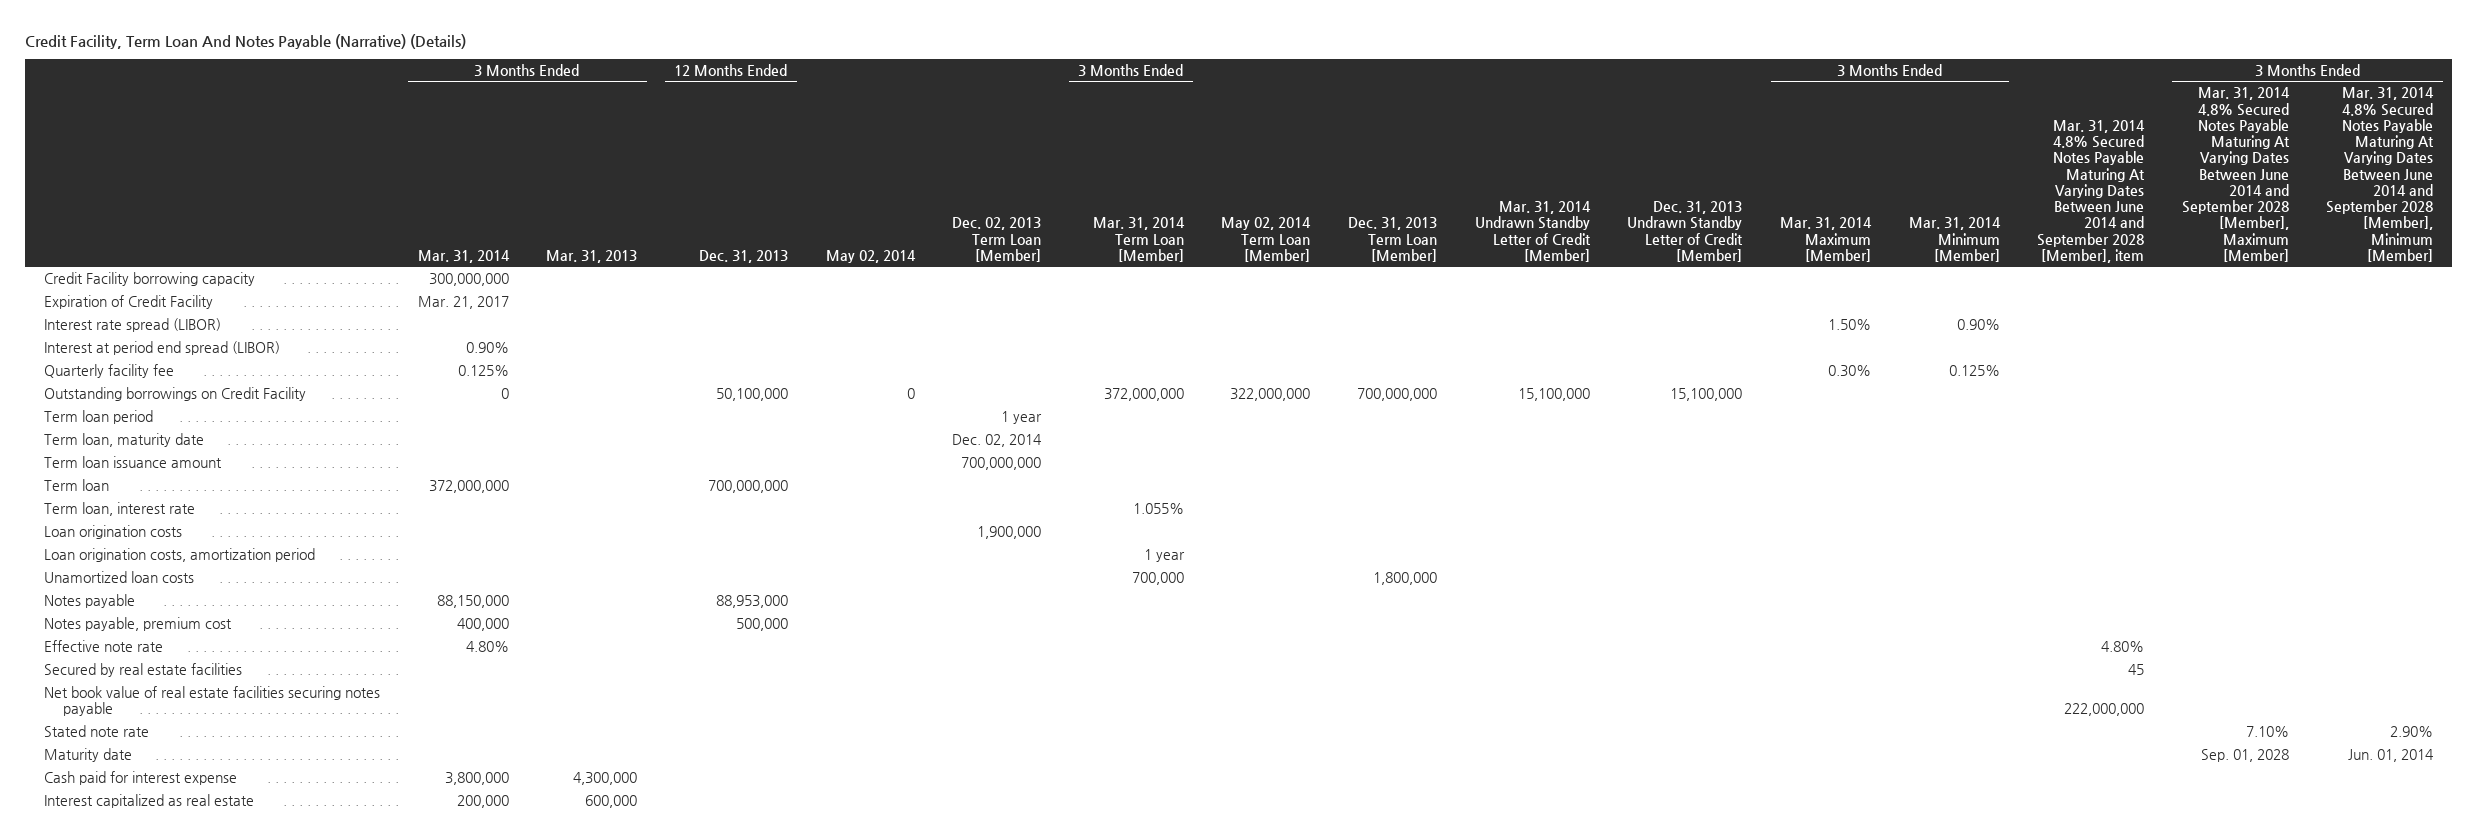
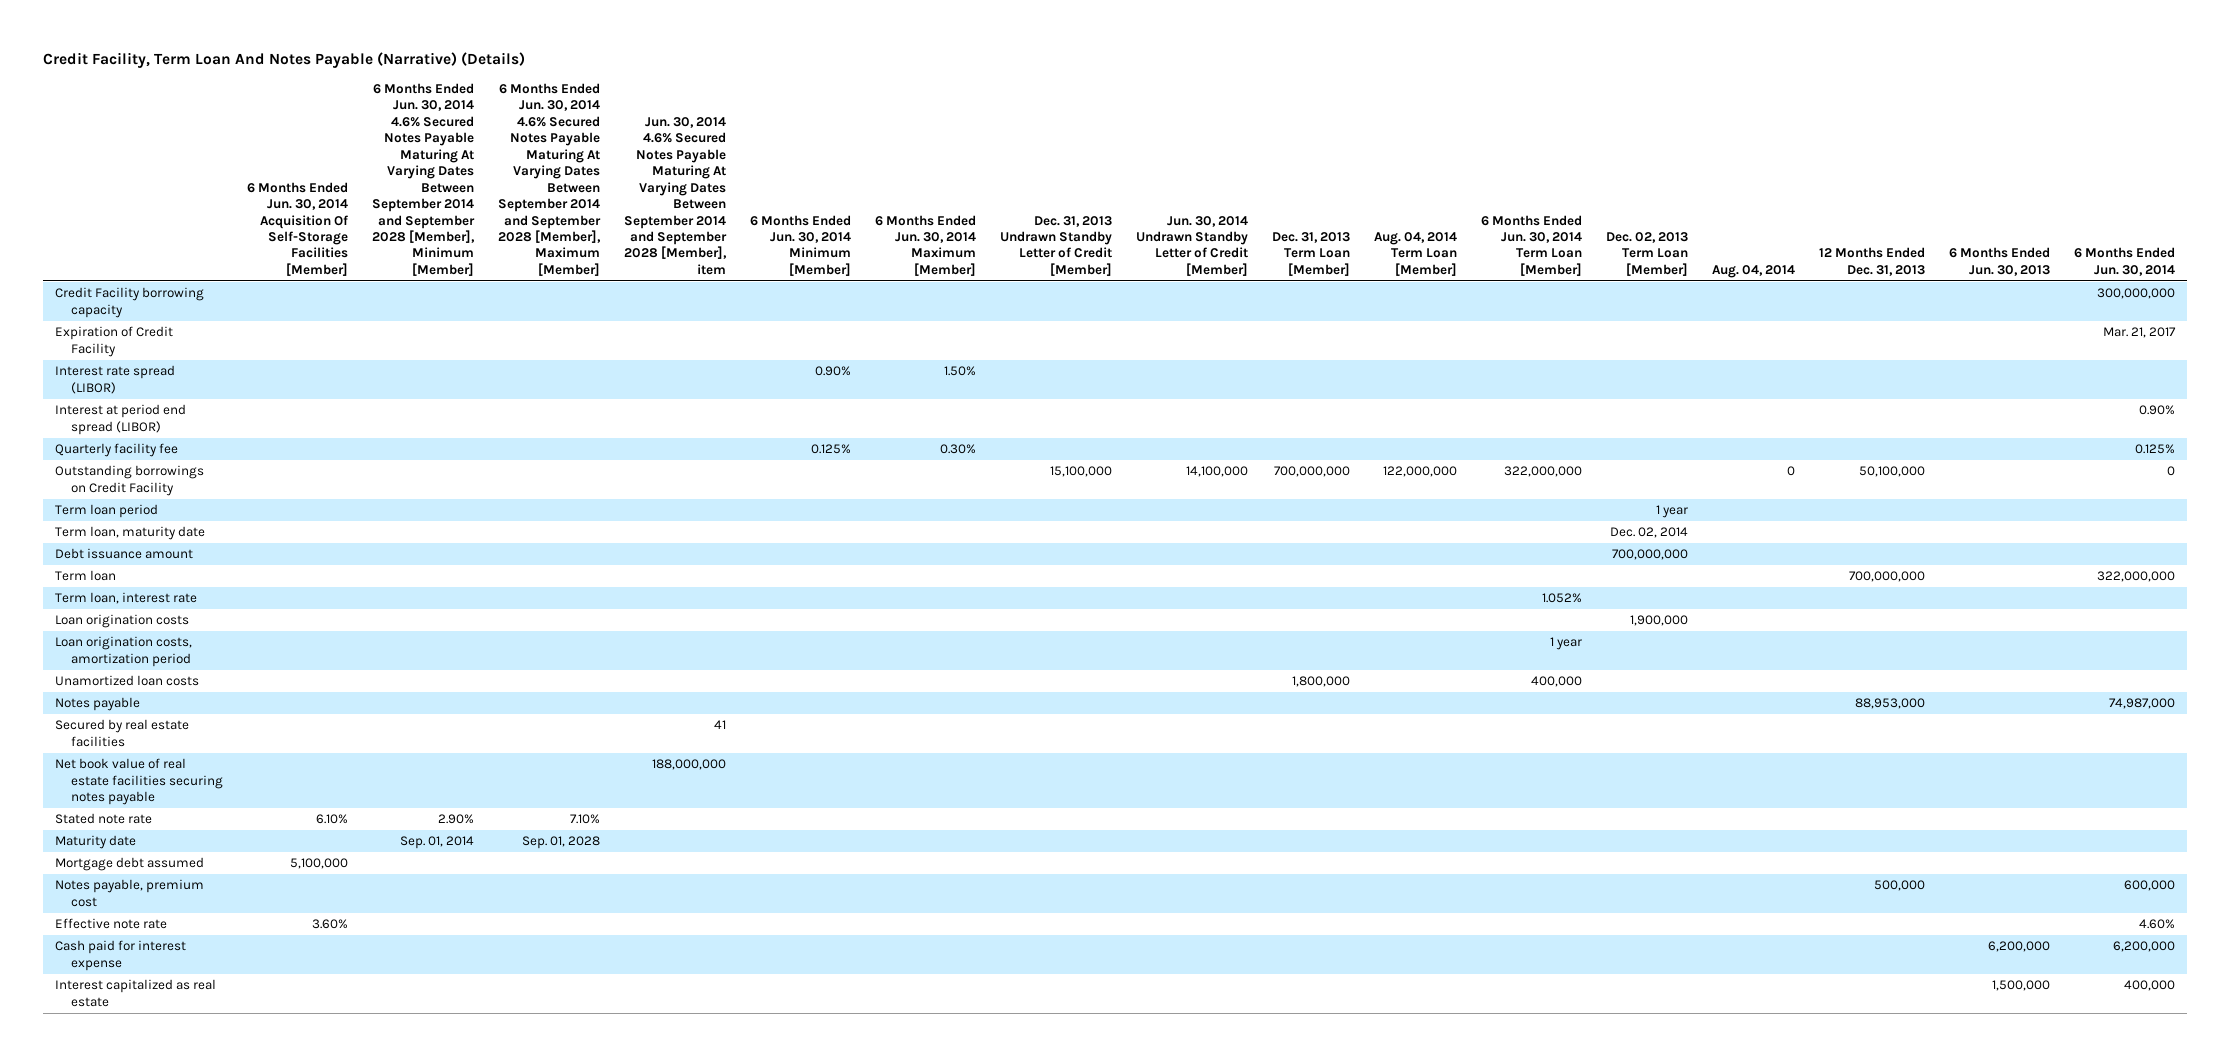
- | 3 Months Ended Mar. 31, 2014 | 3 Months Ended Mar. 31, 2013 | 12 Months Ended Dec. 31, 2013 | May 02, 2014 | Dec. 02, 2013 Term Loan [Member] | 3 Months Ended Mar. 31, 2014 Term Loan [Member] | May 02, 2014 Term Loan [Member] | Dec. 31, 2013 Term Loan [Member] | Mar. 31, 2014 Undrawn Standby Letter of Credit [Member] | Dec. 31, 2013 Undrawn Standby Letter of Credit [Member] | 3 Months Ended Mar. 31, 2014 Maximum [Member] | 3 Months Ended Mar. 31, 2014 Minimum [Member] | Mar. 31, 2014 4.8% Secured Notes Payable Maturing At Varying Dates Between June 2014 and September 2028 [Member], item | 3 Months Ended Mar. 31, 2014 4.8% Secured Notes Payable Maturing At Varying Dates Between June 2014 and September 2028 [Member], Maximum [Member] | 3 Months Ended Mar. 31, 2014 4.8% Secured Notes Payable Maturing At Varying Dates Between June 2014 and September 2028 [Member], Minimum [Member]
+ | 6 Months Ended Jun. 30, 2014 Acquisition Of Self-Storage Facilities [Member] | 6 Months Ended Jun. 30, 2014 4.6% Secured Notes Payable Maturing At Varying Dates Between September 2014 and September 2028 [Member], Minimum [Member] | 6 Months Ended Jun. 30, 2014 4.6% Secured Notes Payable Maturing At Varying Dates Between September 2014 and September 2028 [Member], Maximum [Member] | Jun. 30, 2014 4.6% Secured Notes Payable Maturing At Varying Dates Between September 2014 and September 2028 [Member], item | 6 Months Ended Jun. 30, 2014 Minimum [Member] | 6 Months Ended Jun. 30, 2014 Maximum [Member] | Dec. 31, 2013 Undrawn Standby Letter of Credit [Member] | Jun. 30, 2014 Undrawn Standby Letter of Credit [Member] | Dec. 31, 2013 Term Loan [Member] | Aug. 04, 2014 Term Loan [Member] | 6 Months Ended Jun. 30, 2014 Term Loan [Member] | Dec. 02, 2013 Term Loan [Member] | Aug. 04, 2014 | 12 Months Ended Dec. 31, 2013 | 6 Months Ended Jun. 30, 2013 | 6 Months Ended Jun. 30, 2014
- Term loan issuance amount | | | | | 700,000,000 | | | | | | | | | |
+ Debt issuance amount | | | | | | | | | | | | 700,000,000 | | | |
+ Mortgage debt assumed | 5,100,000 | | | | | | | | | | | | | | |
moved down: Notes payable, premium cost | | | | | | | | | | | | | | 500,000 | | 600,000
moved down: Effective note rate | 3.60% | | | | | | | | | | | | | | | 4.60%

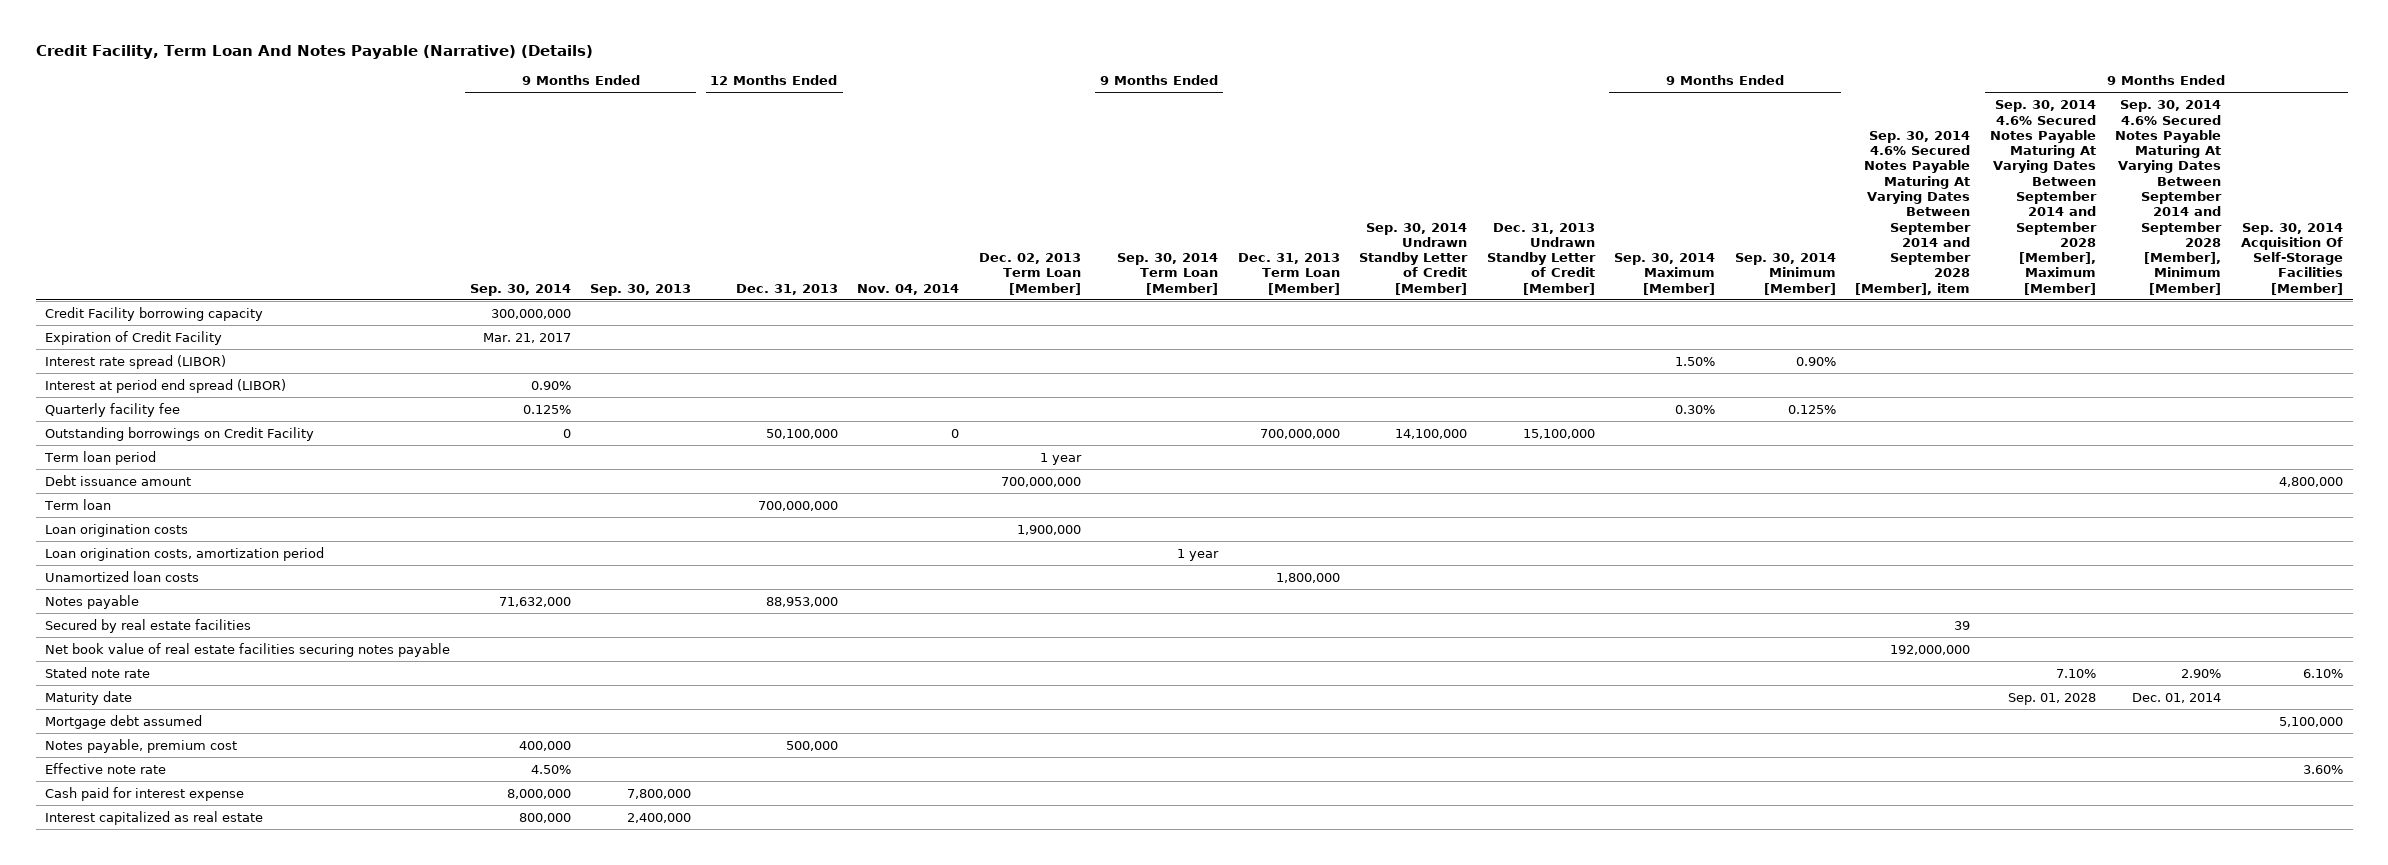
- | 6 Months Ended Jun. 30, 2014 Acquisition Of Self-Storage Facilities [Member] | 6 Months Ended Jun. 30, 2014 4.6% Secured Notes Payable Maturing At Varying Dates Between September 2014 and September 2028 [Member], Minimum [Member] | 6 Months Ended Jun. 30, 2014 4.6% Secured Notes Payable Maturing At Varying Dates Between September 2014 and September 2028 [Member], Maximum [Member] | Jun. 30, 2014 4.6% Secured Notes Payable Maturing At Varying Dates Between September 2014 and September 2028 [Member], item | 6 Months Ended Jun. 30, 2014 Minimum [Member] | 6 Months Ended Jun. 30, 2014 Maximum [Member] | Dec. 31, 2013 Undrawn Standby Letter of Credit [Member] | Jun. 30, 2014 Undrawn Standby Letter of Credit [Member] | Dec. 31, 2013 Term Loan [Member] | Aug. 04, 2014 Term Loan [Member] | 6 Months Ended Jun. 30, 2014 Term Loan [Member] | Dec. 02, 2013 Term Loan [Member] | Aug. 04, 2014 | 12 Months Ended Dec. 31, 2013 | 6 Months Ended Jun. 30, 2013 | 6 Months Ended Jun. 30, 2014
+ | 9 Months Ended Sep. 30, 2014 | 9 Months Ended Sep. 30, 2013 | 12 Months Ended Dec. 31, 2013 | Nov. 04, 2014 | Dec. 02, 2013 Term Loan [Member] | 9 Months Ended Sep. 30, 2014 Term Loan [Member] | Dec. 31, 2013 Term Loan [Member] | Sep. 30, 2014 Undrawn Standby Letter of Credit [Member] | Dec. 31, 2013 Undrawn Standby Letter of Credit [Member] | 9 Months Ended Sep. 30, 2014 Maximum [Member] | 9 Months Ended Sep. 30, 2014 Minimum [Member] | Sep. 30, 2014 4.6% Secured Notes Payable Maturing At Varying Dates Between September 2014 and September 2028 [Member], item | 9 Months Ended Sep. 30, 2014 4.6% Secured Notes Payable Maturing At Varying Dates Between September 2014 and September 2028 [Member], Maximum [Member] | 9 Months Ended Sep. 30, 2014 4.6% Secured Notes Payable Maturing At Varying Dates Between September 2014 and September 2028 [Member], Minimum [Member] | 9 Months Ended Sep. 30, 2014 Acquisition Of Self-Storage Facilities [Member]
- Term loan, maturity date | | | | | | | | | | | | Dec. 02, 2014 | | | |
- Term loan, interest rate | | | | | | | | | | | 1.052% | | | | |

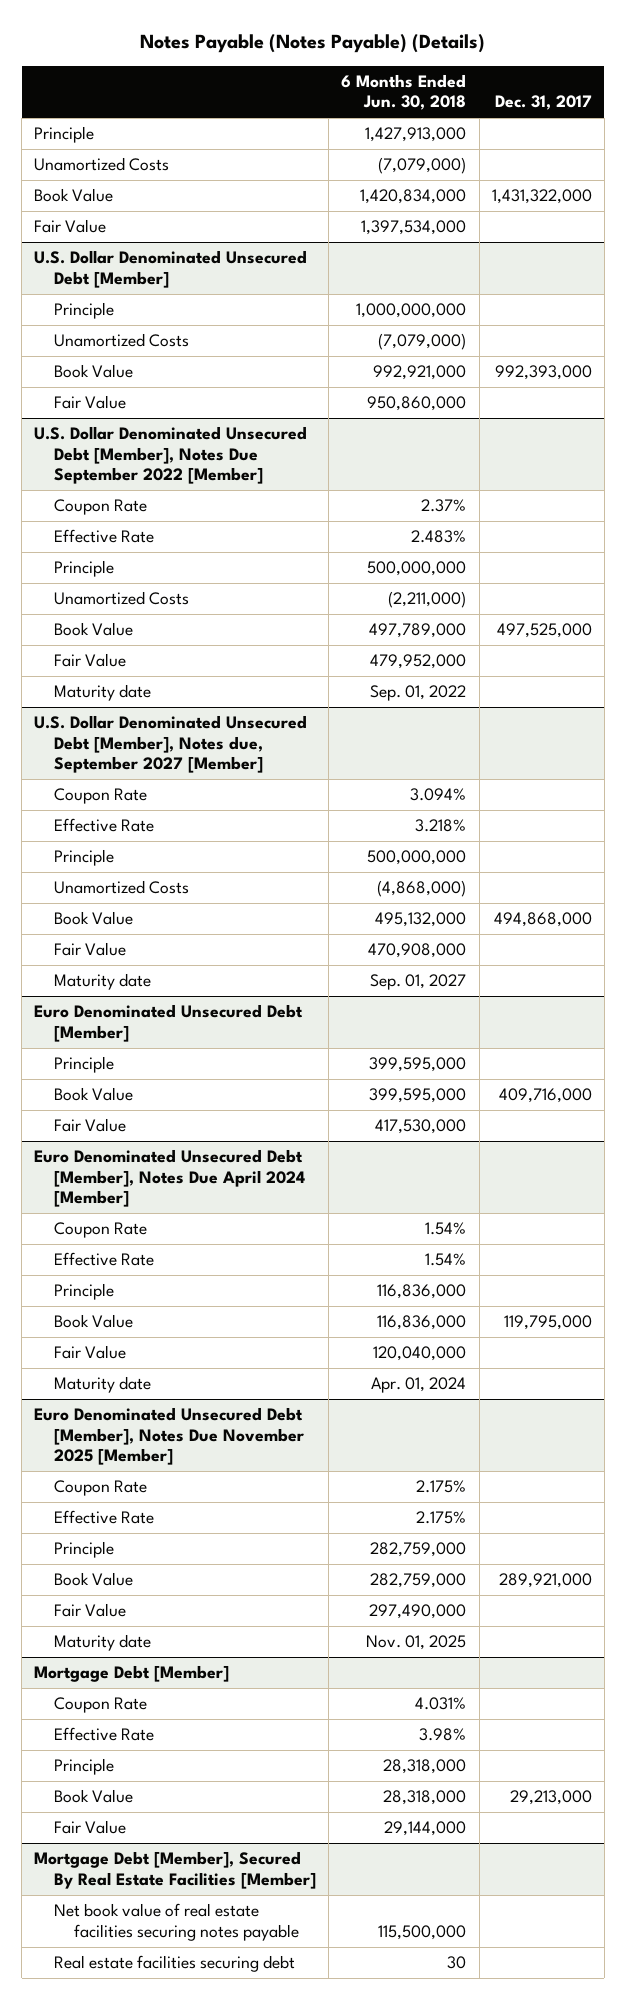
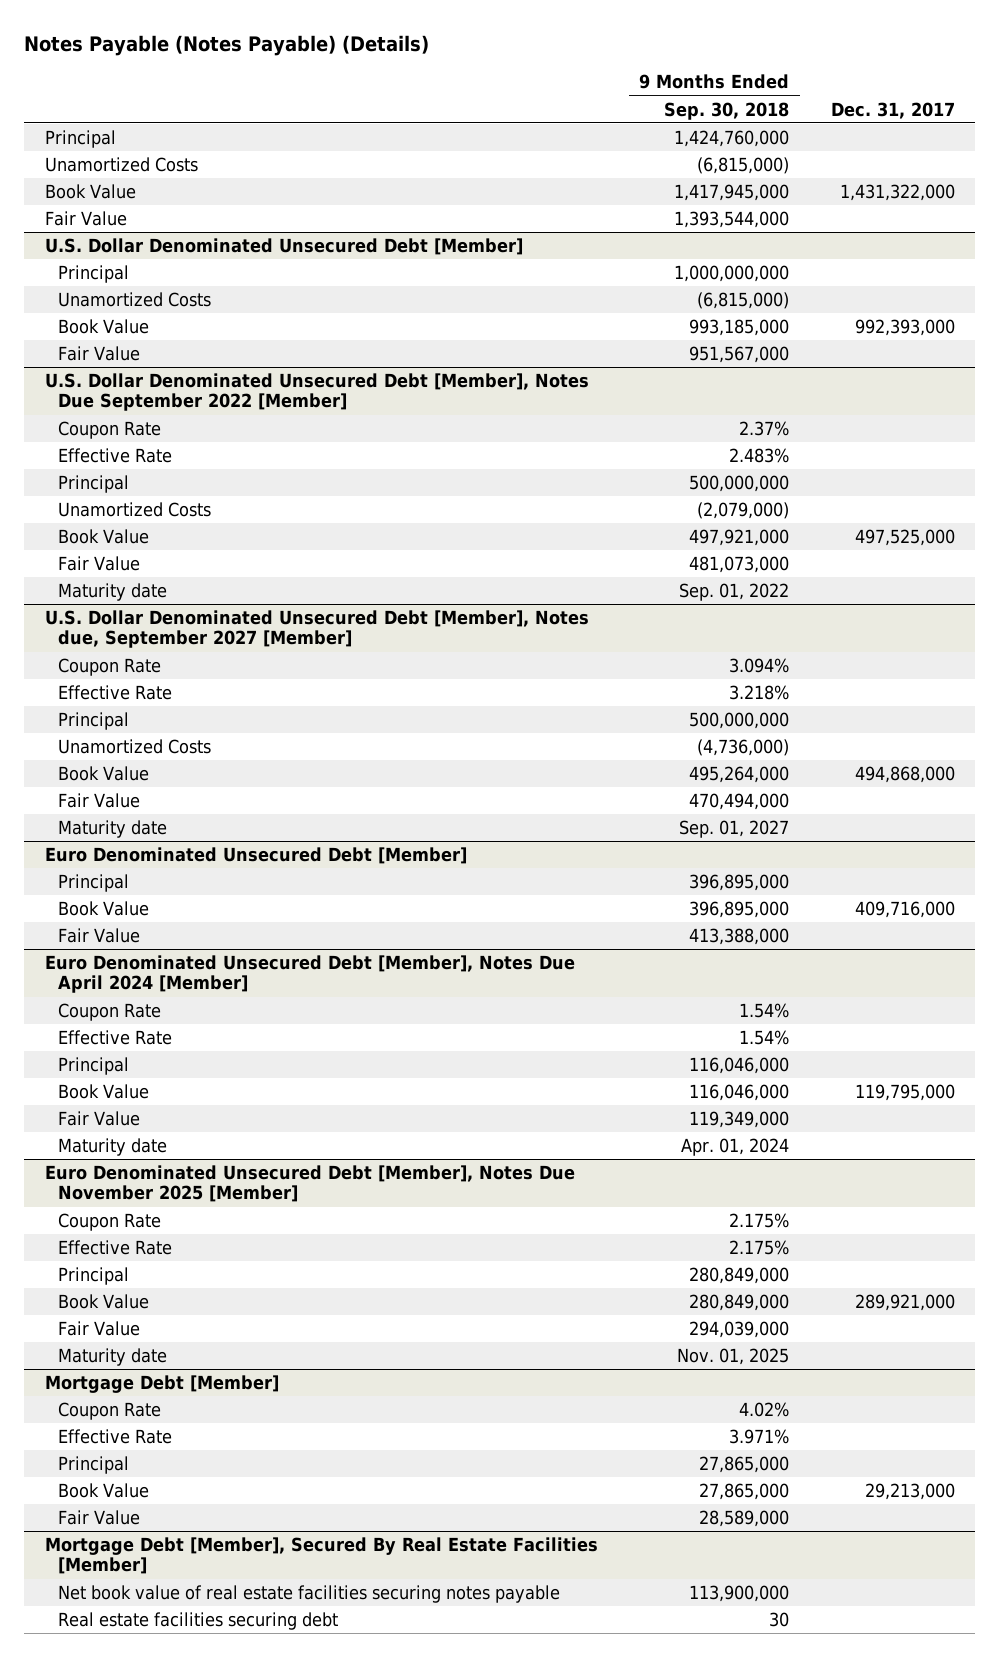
- | 6 Months Ended Jun. 30, 2018 | Dec. 31, 2017
+ | 9 Months Ended Sep. 30, 2018 | Dec. 31, 2017
- Principle | 1,427,913,000 |
+ Principal | 1,424,760,000 |
@ U.S. Dollar Denominated Unsecured Debt [Member]
- Principle | 1,000,000,000 |
+ Principal | 1,000,000,000 |
@ U.S. Dollar Denominated Unsecured Debt [Member], Notes Due September 2022 [Member]
- Principle | 500,000,000 |
+ Principal | 500,000,000 |
@ U.S. Dollar Denominated Unsecured Debt [Member], Notes due, September 2027 [Member]
- Principle | 500,000,000 |
+ Principal | 500,000,000 |
@ Euro Denominated Unsecured Debt [Member]
- Principle | 399,595,000 |
+ Principal | 396,895,000 |
@ Euro Denominated Unsecured Debt [Member], Notes Due April 2024 [Member]
- Principle | 116,836,000 |
+ Principal | 116,046,000 |
@ Euro Denominated Unsecured Debt [Member], Notes Due November 2025 [Member]
- Principle | 282,759,000 |
+ Principal | 280,849,000 |
@ Mortgage Debt [Member]
- Principle | 28,318,000 |
+ Principal | 27,865,000 |

